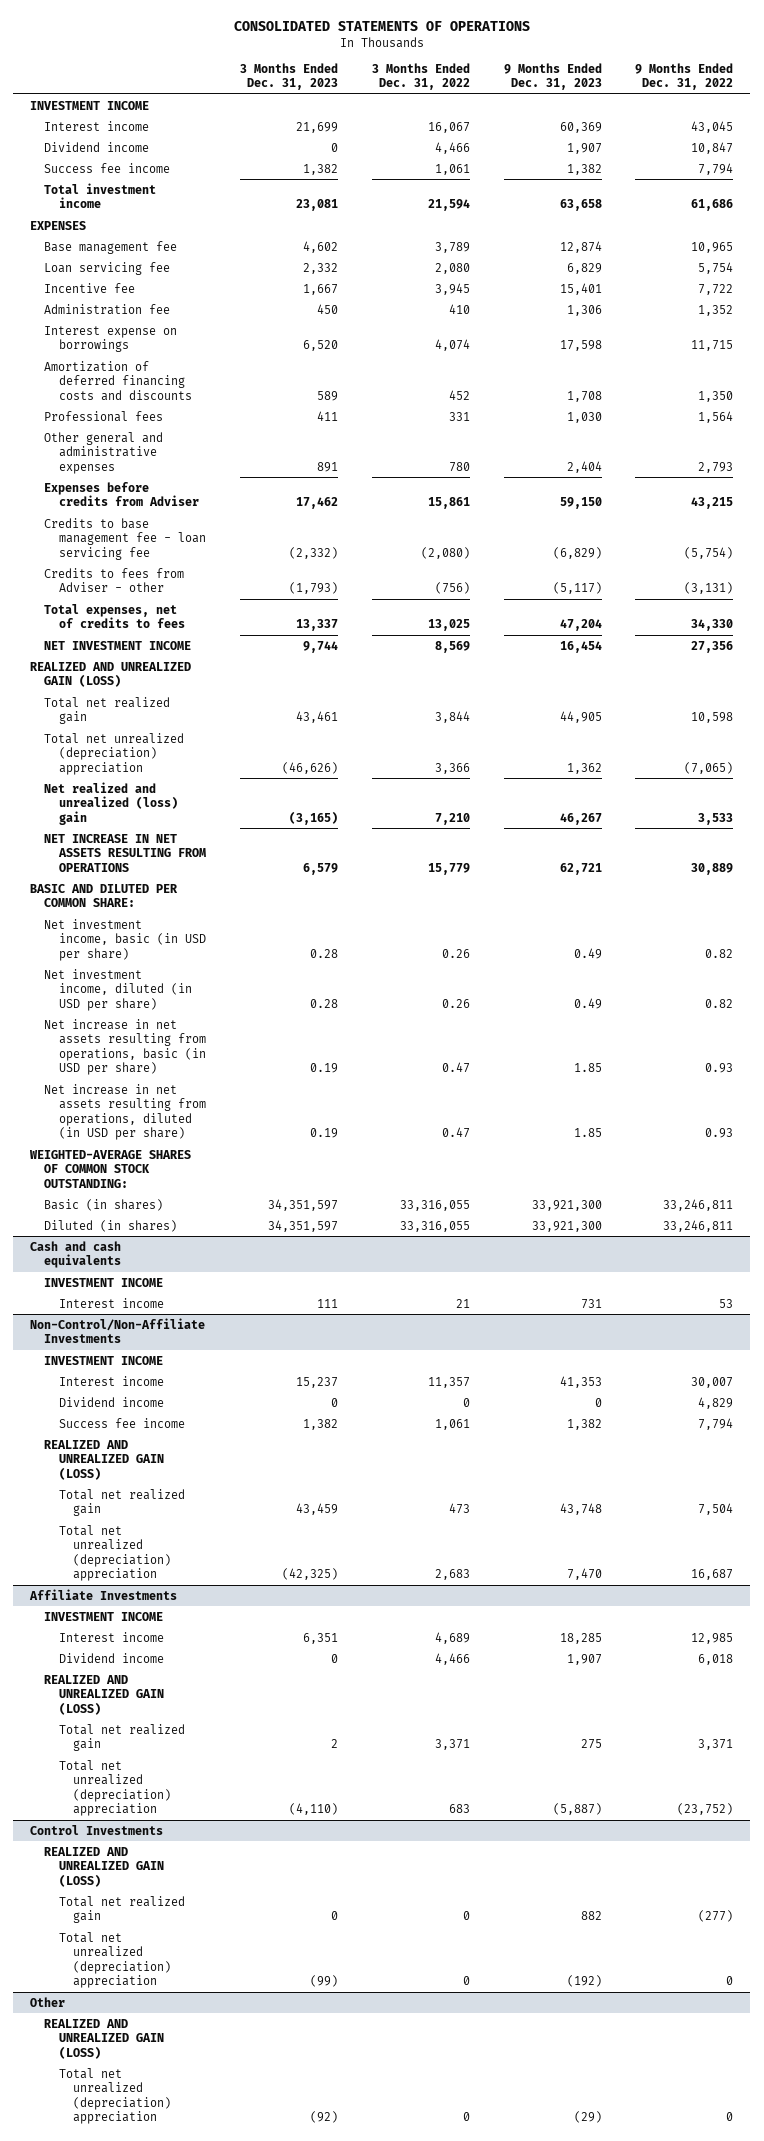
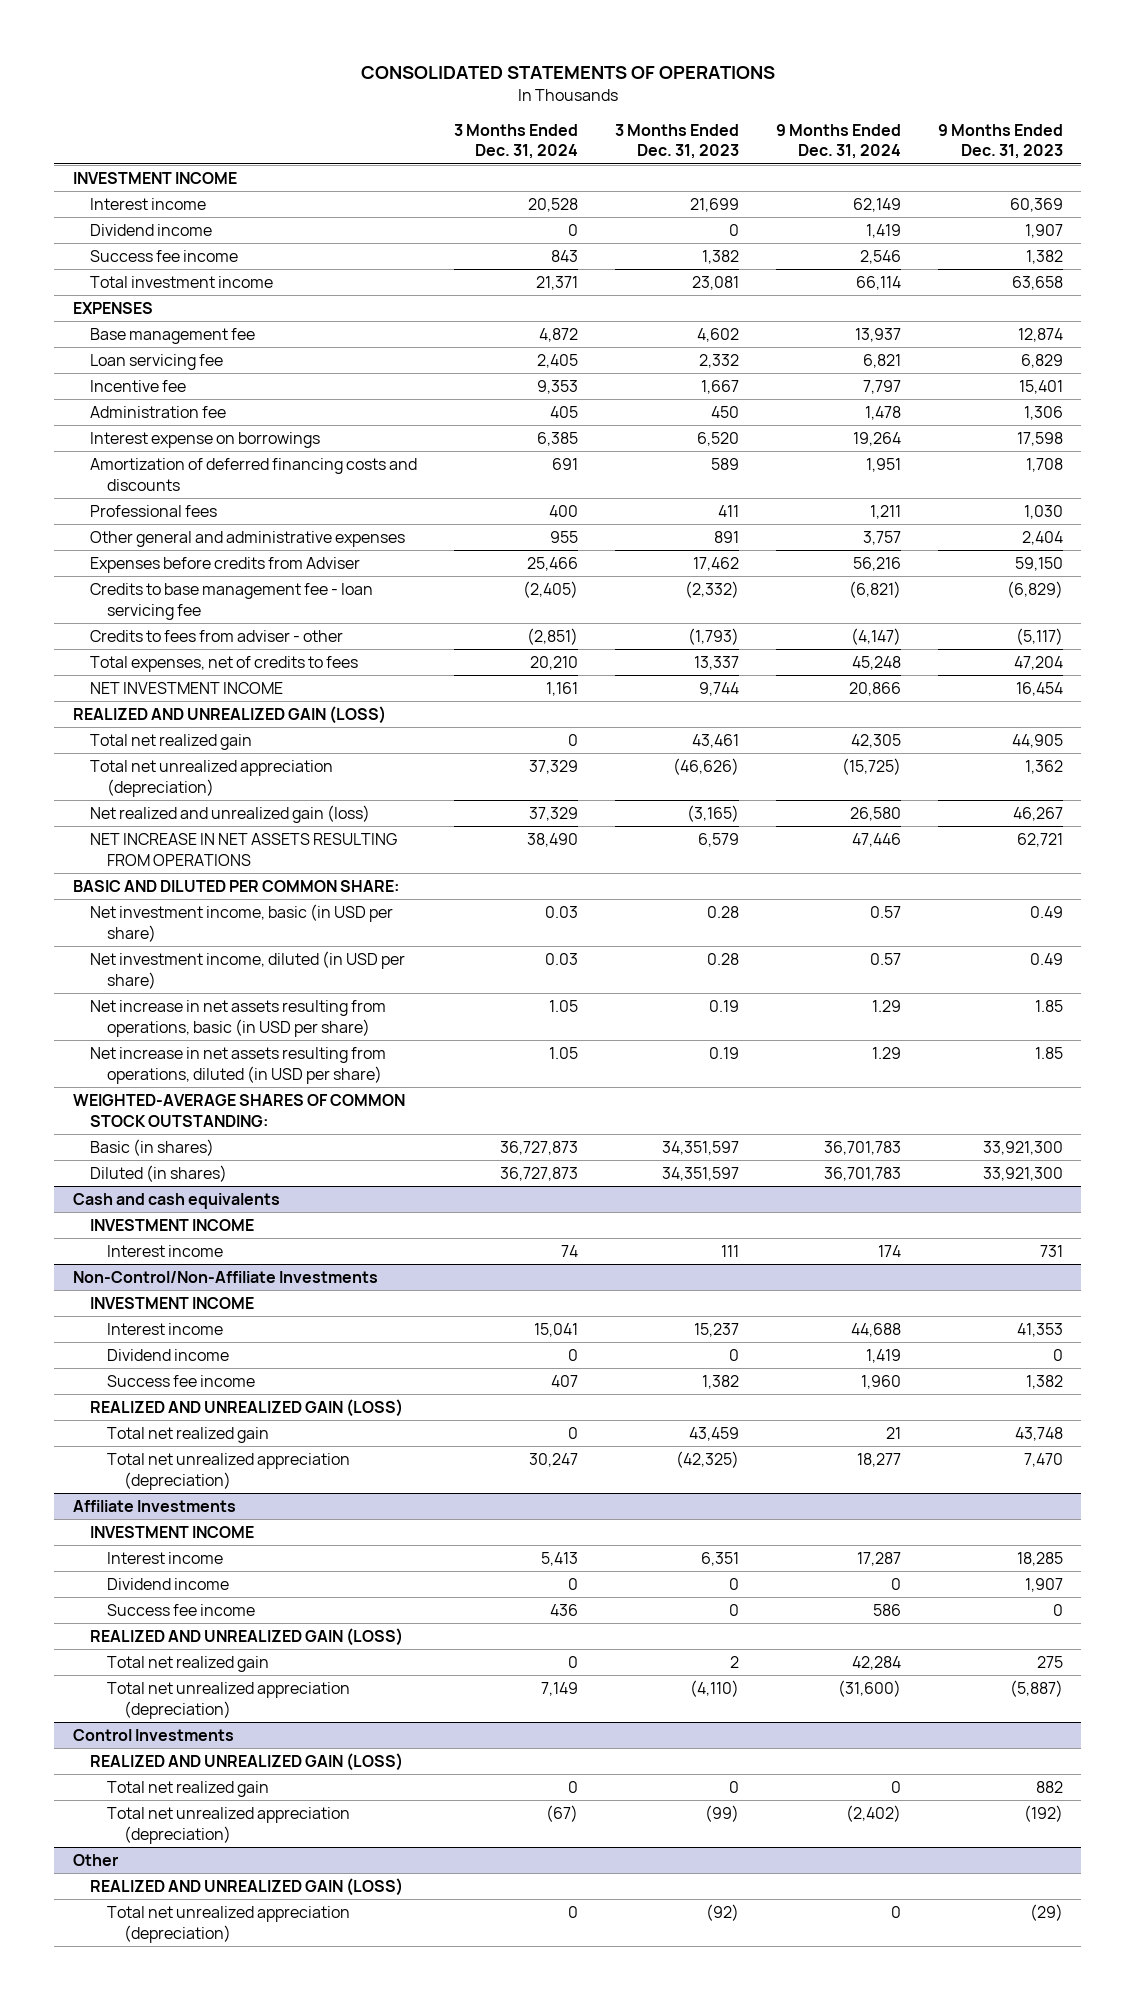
- | 3 Months Ended Dec. 31, 2023 | 3 Months Ended Dec. 31, 2022 | 9 Months Ended Dec. 31, 2023 | 9 Months Ended Dec. 31, 2022
+ | 3 Months Ended Dec. 31, 2024 | 3 Months Ended Dec. 31, 2023 | 9 Months Ended Dec. 31, 2024 | 9 Months Ended Dec. 31, 2023
- Credits to fees from Adviser - other | (1,793) | (756) | (5,117) | (3,131)
+ Credits to fees from adviser - other | (2,851) | (1,793) | (4,147) | (5,117)
- Total net unrealized (depreciation) appreciation | (46,626) | 3,366 | 1,362 | (7,065)
- Net realized and unrealized (loss) gain | (3,165) | 7,210 | 46,267 | 3,533
+ Total net unrealized appreciation (depreciation) | 37,329 | (46,626) | (15,725) | 1,362
+ Net realized and unrealized gain (loss) | 37,329 | (3,165) | 26,580 | 46,267
@ Non-Control/Non-Affiliate Investments
- Total net unrealized (depreciation) appreciation | (42,325) | 2,683 | 7,470 | 16,687
+ Total net unrealized appreciation (depreciation) | 30,247 | (42,325) | 18,277 | 7,470
@ Affiliate Investments
+ Success fee income | 436 | 0 | 586 | 0
- Total net unrealized (depreciation) appreciation | (4,110) | 683 | (5,887) | (23,752)
+ Total net unrealized appreciation (depreciation) | 7,149 | (4,110) | (31,600) | (5,887)
@ Control Investments
- Total net unrealized (depreciation) appreciation | (99) | 0 | (192) | 0
+ Total net unrealized appreciation (depreciation) | (67) | (99) | (2,402) | (192)
@ Other
- Total net unrealized (depreciation) appreciation | (92) | 0 | (29) | 0
+ Total net unrealized appreciation (depreciation) | 0 | (92) | 0 | (29)

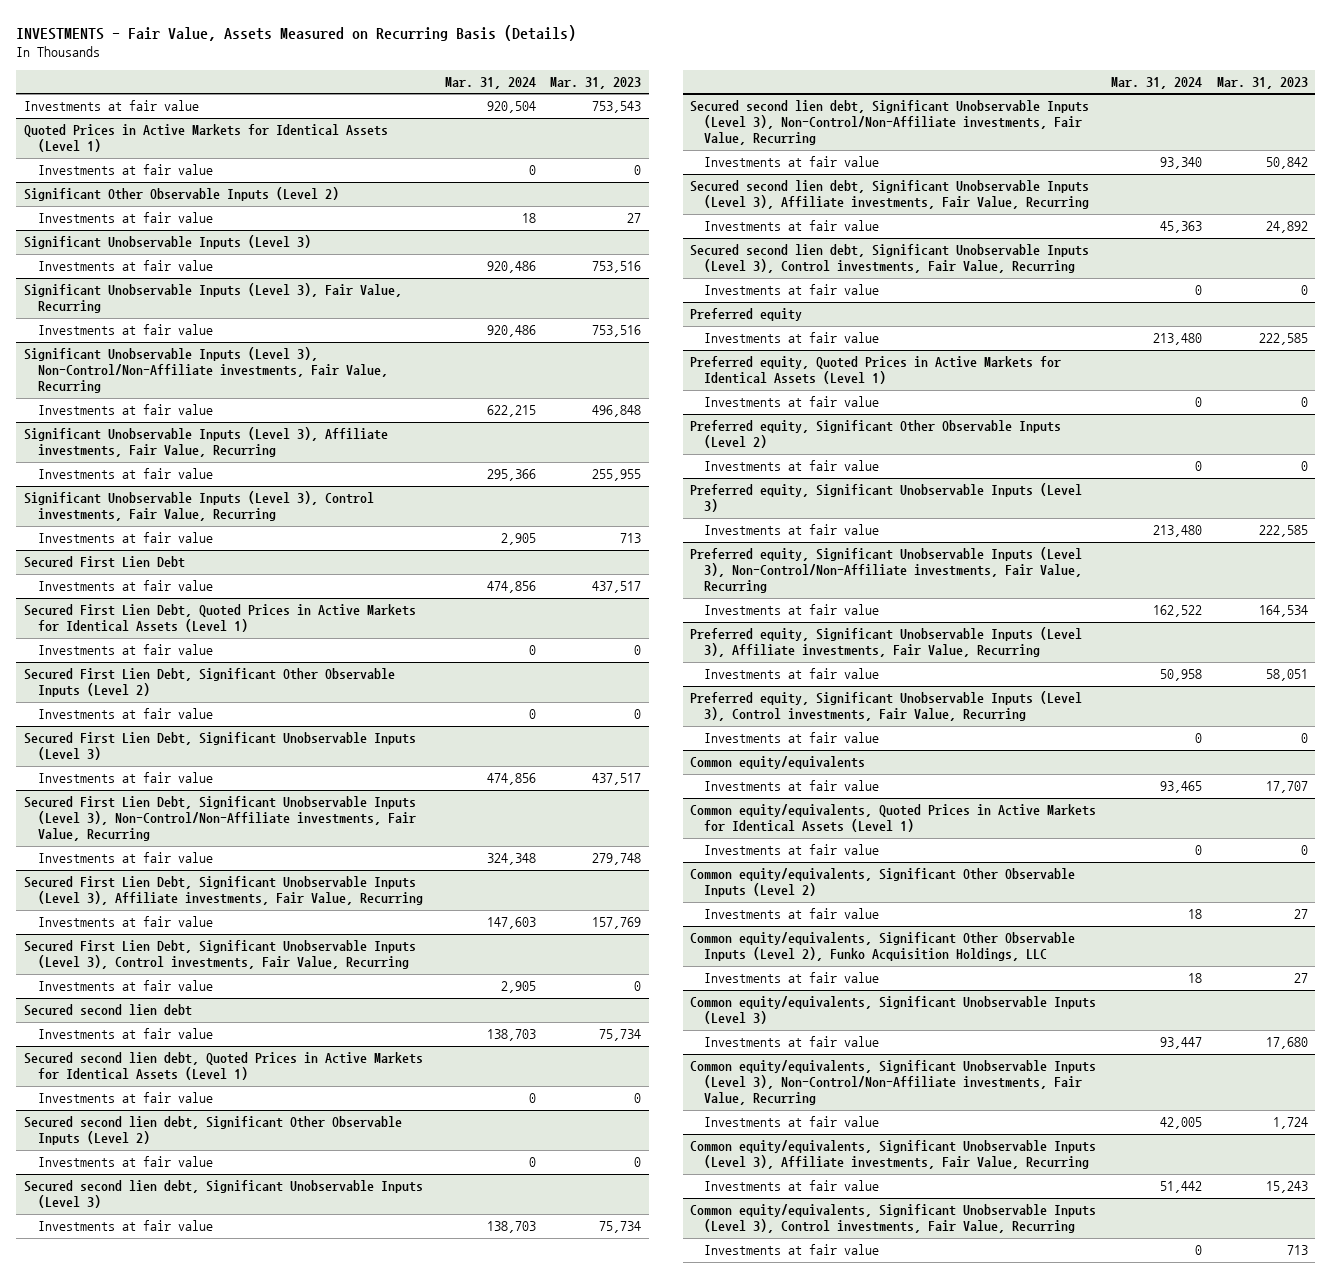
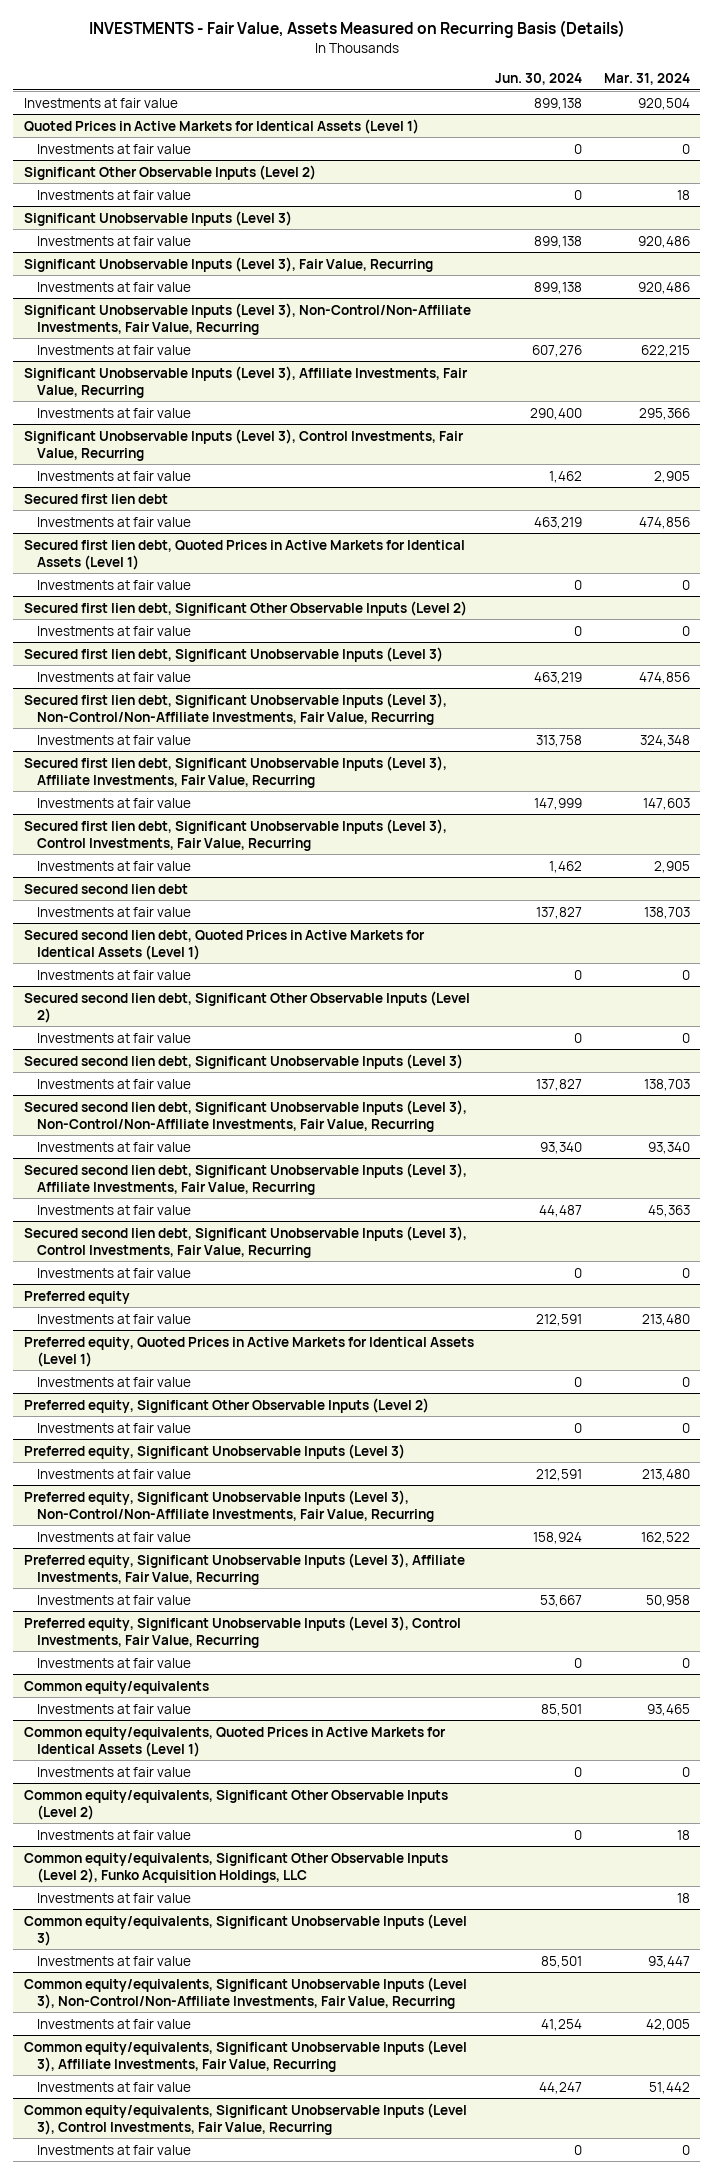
- | Mar. 31, 2024 | Mar. 31, 2023
+ | Jun. 30, 2024 | Mar. 31, 2024
- Significant Unobservable Inputs (Level 3), Non-Control/Non-Affiliate investments, Fair Value, Recurring
+ Significant Unobservable Inputs (Level 3), Non-Control/Non-Affiliate Investments, Fair Value, Recurring
- Significant Unobservable Inputs (Level 3), Affiliate investments, Fair Value, Recurring
+ Significant Unobservable Inputs (Level 3), Affiliate Investments, Fair Value, Recurring
- Significant Unobservable Inputs (Level 3), Control investments, Fair Value, Recurring
+ Significant Unobservable Inputs (Level 3), Control Investments, Fair Value, Recurring
- Secured First Lien Debt
+ Secured first lien debt
- Secured First Lien Debt, Quoted Prices in Active Markets for Identical Assets (Level 1)
+ Secured first lien debt, Quoted Prices in Active Markets for Identical Assets (Level 1)
- Secured First Lien Debt, Significant Other Observable Inputs (Level 2)
+ Secured first lien debt, Significant Other Observable Inputs (Level 2)
- Secured First Lien Debt, Significant Unobservable Inputs (Level 3)
+ Secured first lien debt, Significant Unobservable Inputs (Level 3)
- Secured First Lien Debt, Significant Unobservable Inputs (Level 3), Non-Control/Non-Affiliate investments, Fair Value, Recurring
+ Secured first lien debt, Significant Unobservable Inputs (Level 3), Non-Control/Non-Affiliate Investments, Fair Value, Recurring
- Secured First Lien Debt, Significant Unobservable Inputs (Level 3), Affiliate investments, Fair Value, Recurring
+ Secured first lien debt, Significant Unobservable Inputs (Level 3), Affiliate Investments, Fair Value, Recurring
- Secured First Lien Debt, Significant Unobservable Inputs (Level 3), Control investments, Fair Value, Recurring
+ Secured first lien debt, Significant Unobservable Inputs (Level 3), Control Investments, Fair Value, Recurring
- Secured second lien debt, Significant Unobservable Inputs (Level 3), Non-Control/Non-Affiliate investments, Fair Value, Recurring
+ Secured second lien debt, Significant Unobservable Inputs (Level 3), Non-Control/Non-Affiliate Investments, Fair Value, Recurring
- Secured second lien debt, Significant Unobservable Inputs (Level 3), Affiliate investments, Fair Value, Recurring
+ Secured second lien debt, Significant Unobservable Inputs (Level 3), Affiliate Investments, Fair Value, Recurring
- Secured second lien debt, Significant Unobservable Inputs (Level 3), Control investments, Fair Value, Recurring
+ Secured second lien debt, Significant Unobservable Inputs (Level 3), Control Investments, Fair Value, Recurring
- Preferred equity, Significant Unobservable Inputs (Level 3), Non-Control/Non-Affiliate investments, Fair Value, Recurring
+ Preferred equity, Significant Unobservable Inputs (Level 3), Non-Control/Non-Affiliate Investments, Fair Value, Recurring
- Preferred equity, Significant Unobservable Inputs (Level 3), Affiliate investments, Fair Value, Recurring
+ Preferred equity, Significant Unobservable Inputs (Level 3), Affiliate Investments, Fair Value, Recurring
- Preferred equity, Significant Unobservable Inputs (Level 3), Control investments, Fair Value, Recurring
+ Preferred equity, Significant Unobservable Inputs (Level 3), Control Investments, Fair Value, Recurring
- Common equity/equivalents, Significant Unobservable Inputs (Level 3), Non-Control/Non-Affiliate investments, Fair Value, Recurring
+ Common equity/equivalents, Significant Unobservable Inputs (Level 3), Non-Control/Non-Affiliate Investments, Fair Value, Recurring
- Common equity/equivalents, Significant Unobservable Inputs (Level 3), Affiliate investments, Fair Value, Recurring
+ Common equity/equivalents, Significant Unobservable Inputs (Level 3), Affiliate Investments, Fair Value, Recurring
- Common equity/equivalents, Significant Unobservable Inputs (Level 3), Control investments, Fair Value, Recurring
+ Common equity/equivalents, Significant Unobservable Inputs (Level 3), Control Investments, Fair Value, Recurring

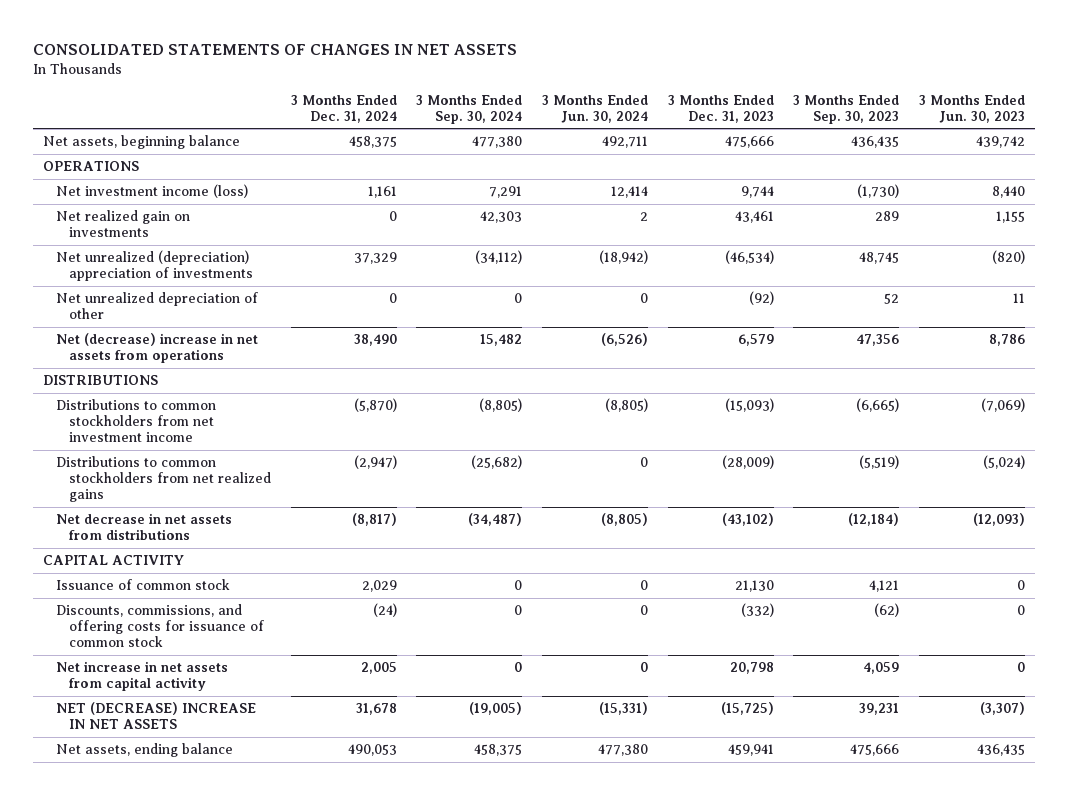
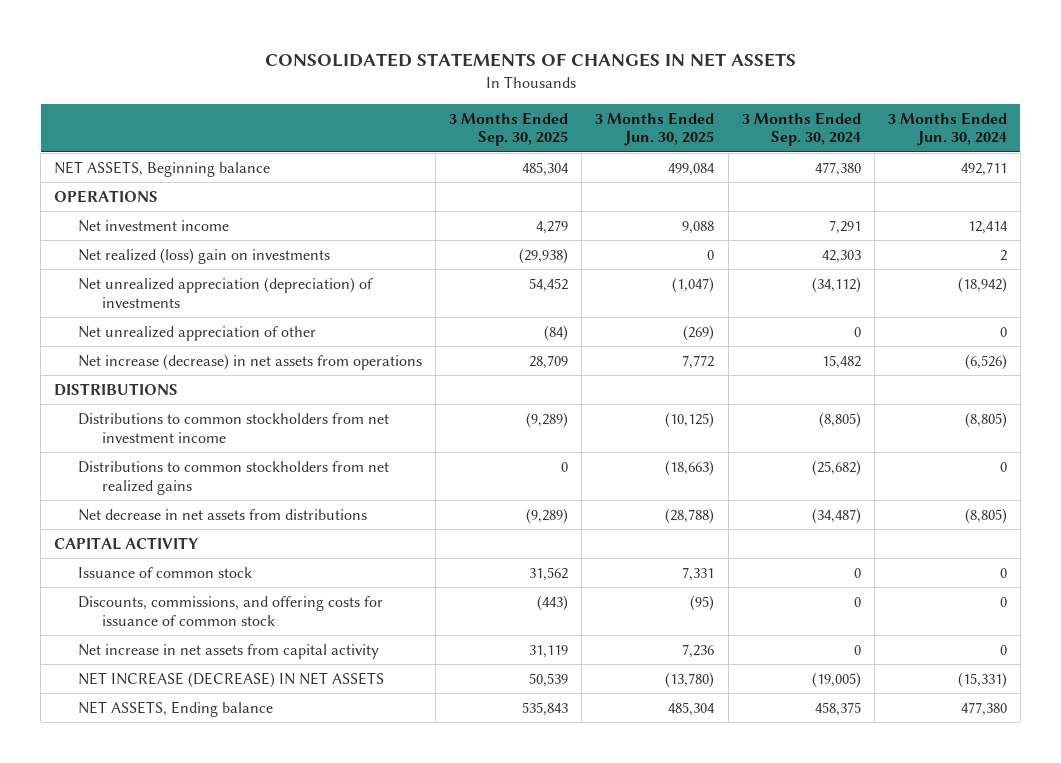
- | 3 Months Ended Dec. 31, 2024 | 3 Months Ended Sep. 30, 2024 | 3 Months Ended Jun. 30, 2024 | 3 Months Ended Dec. 31, 2023 | 3 Months Ended Sep. 30, 2023 | 3 Months Ended Jun. 30, 2023
+ | 3 Months Ended Sep. 30, 2025 | 3 Months Ended Jun. 30, 2025 | 3 Months Ended Sep. 30, 2024 | 3 Months Ended Jun. 30, 2024
- Net assets, beginning balance | 458,375 | 477,380 | 492,711 | 475,666 | 436,435 | 439,742
+ NET ASSETS, Beginning balance | 485,304 | 499,084 | 477,380 | 492,711
- Net investment income (loss) | 1,161 | 7,291 | 12,414 | 9,744 | (1,730) | 8,440
- Net realized gain on investments | 0 | 42,303 | 2 | 43,461 | 289 | 1,155
- Net unrealized (depreciation) appreciation of investments | 37,329 | (34,112) | (18,942) | (46,534) | 48,745 | (820)
- Net unrealized depreciation of other | 0 | 0 | 0 | (92) | 52 | 11
- Net (decrease) increase in net assets from operations | 38,490 | 15,482 | (6,526) | 6,579 | 47,356 | 8,786
+ Net investment income | 4,279 | 9,088 | 7,291 | 12,414
+ Net realized (loss) gain on investments | (29,938) | 0 | 42,303 | 2
+ Net unrealized appreciation (depreciation) of investments | 54,452 | (1,047) | (34,112) | (18,942)
+ Net unrealized appreciation of other | (84) | (269) | 0 | 0
+ Net increase (decrease) in net assets from operations | 28,709 | 7,772 | 15,482 | (6,526)
- NET (DECREASE) INCREASE IN NET ASSETS | 31,678 | (19,005) | (15,331) | (15,725) | 39,231 | (3,307)
- Net assets, ending balance | 490,053 | 458,375 | 477,380 | 459,941 | 475,666 | 436,435
+ NET INCREASE (DECREASE) IN NET ASSETS | 50,539 | (13,780) | (19,005) | (15,331)
+ NET ASSETS, Ending balance | 535,843 | 485,304 | 458,375 | 477,380

